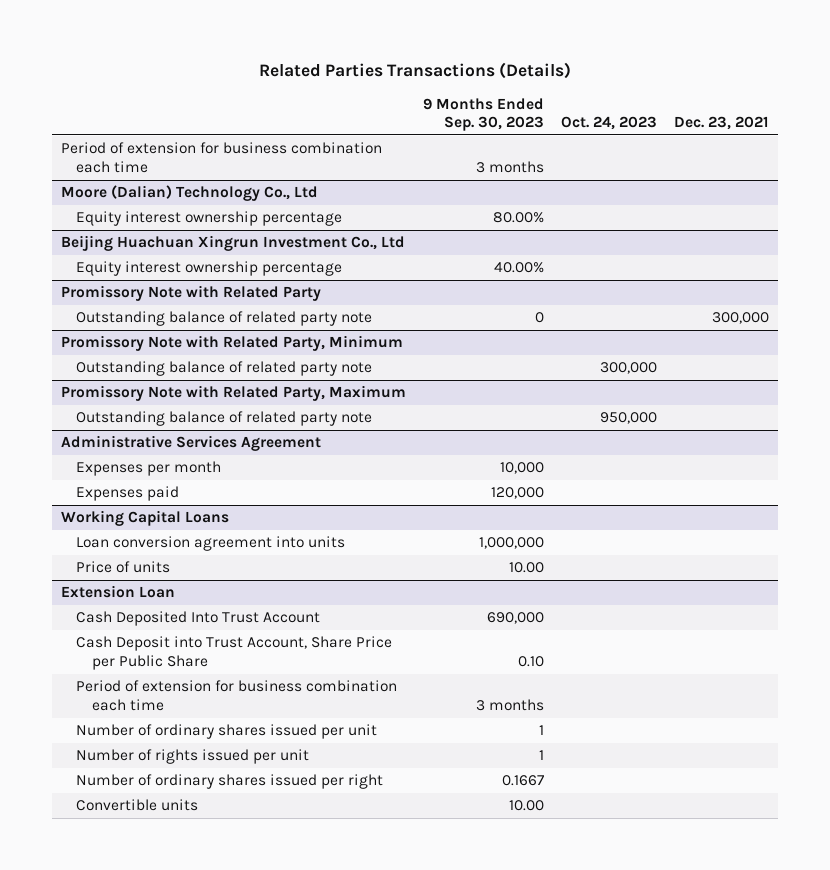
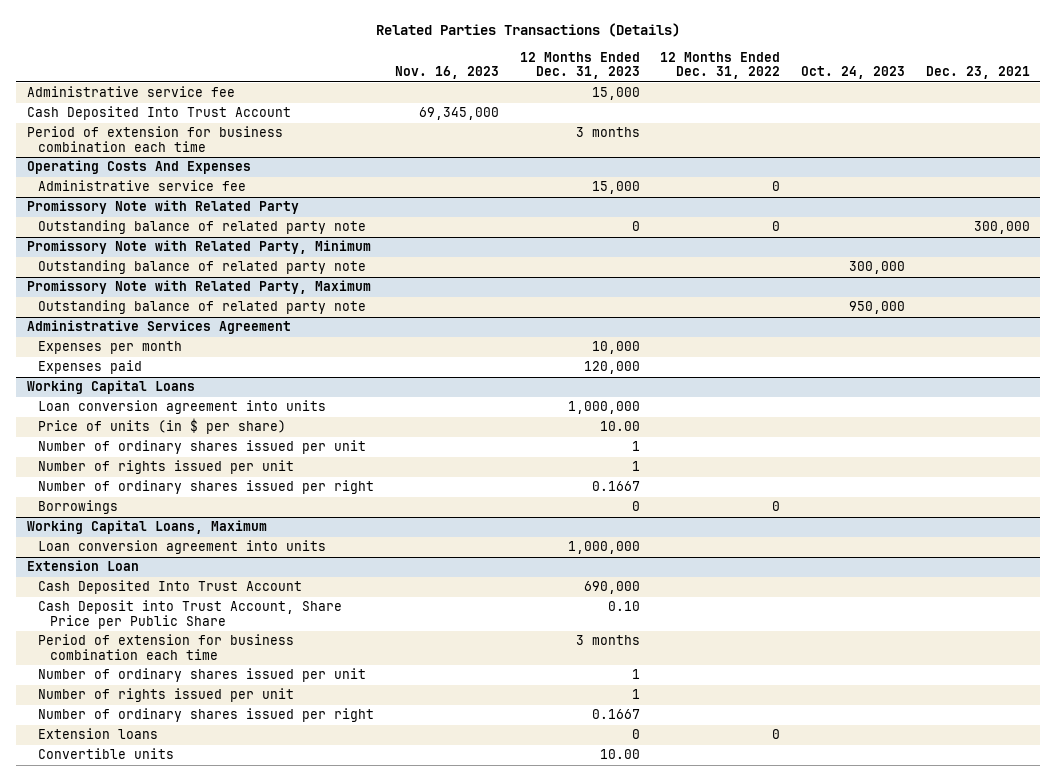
- | 9 Months Ended Sep. 30, 2023 | Oct. 24, 2023 | Dec. 23, 2021
+ | Nov. 16, 2023 | 12 Months Ended Dec. 31, 2023 | 12 Months Ended Dec. 31, 2022 | Oct. 24, 2023 | Dec. 23, 2021
+ Administrative service fee | | 15,000 | | |
+ Cash Deposited Into Trust Account | 69,345,000 | | | |
- Moore (Dalian) Technology Co., Ltd
- Equity interest ownership percentage | 80.00% | |
- Beijing Huachuan Xingrun Investment Co., Ltd
- Equity interest ownership percentage | 40.00% | |
+ Operating Costs And Expenses
+ Administrative service fee | | 15,000 | 0 | |
@ Working Capital Loans
- Price of units | 10.00 | |
+ Price of units (in $ per share) | | 10.00 | | |
+ Number of ordinary shares issued per unit | | 1 | | |
+ Number of rights issued per unit | | 1 | | |
+ Number of ordinary shares issued per right | | 0.1667 | | |
+ Borrowings | | 0 | 0 | |
+ Working Capital Loans, Maximum
+ Loan conversion agreement into units | | 1,000,000 | | |
@ Extension Loan
+ Extension loans | | 0 | 0 | |

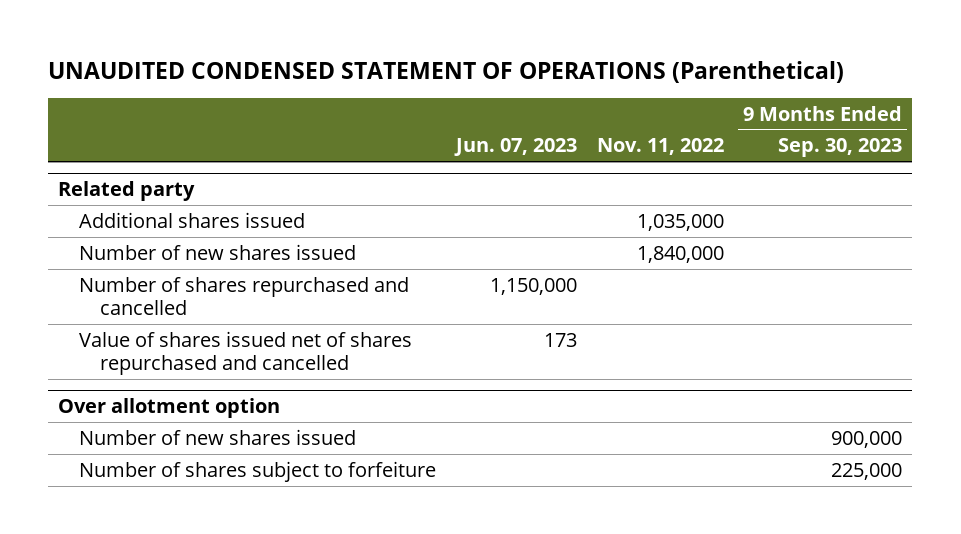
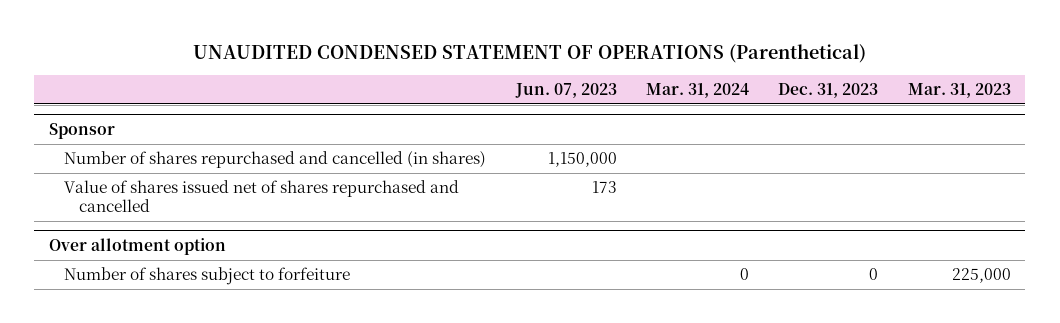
- | Jun. 07, 2023 | Nov. 11, 2022 | 9 Months Ended Sep. 30, 2023
+ | Jun. 07, 2023 | Mar. 31, 2024 | Dec. 31, 2023 | Mar. 31, 2023
- Related party
- Additional shares issued | | 1,035,000 |
- Number of new shares issued | | 1,840,000 |
- Number of shares repurchased and cancelled | 1,150,000 | |
+ Sponsor
+ Number of shares repurchased and cancelled (in shares) | 1,150,000 | | |
@ Over allotment option
- Number of new shares issued | | | 900,000

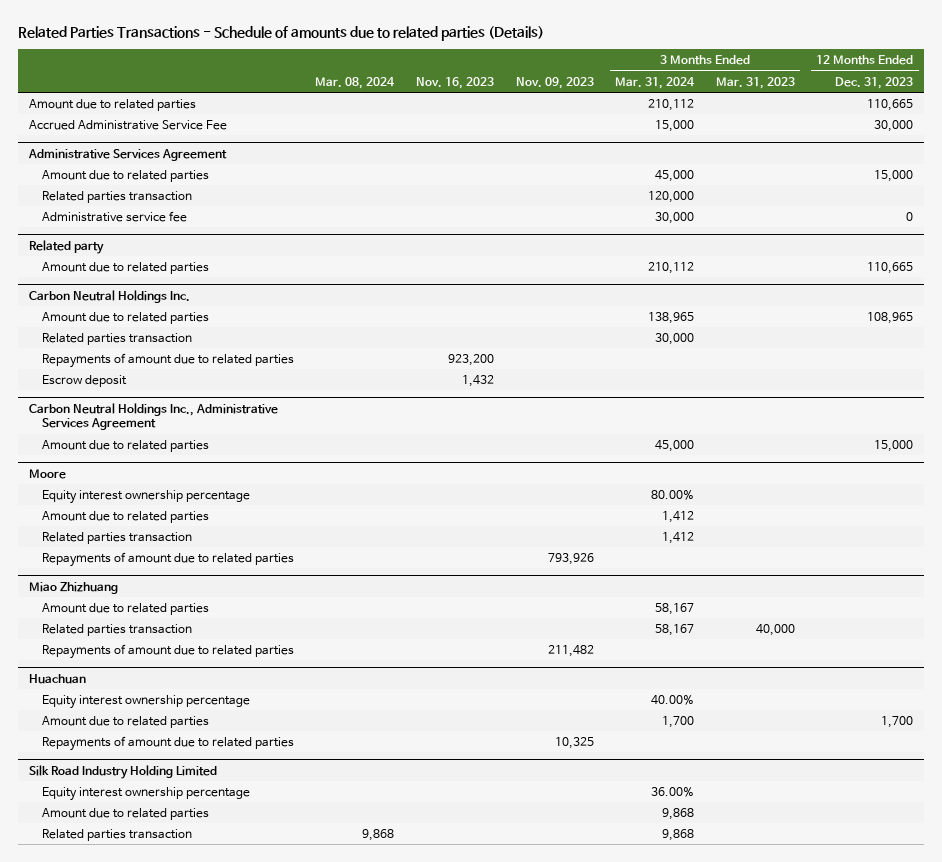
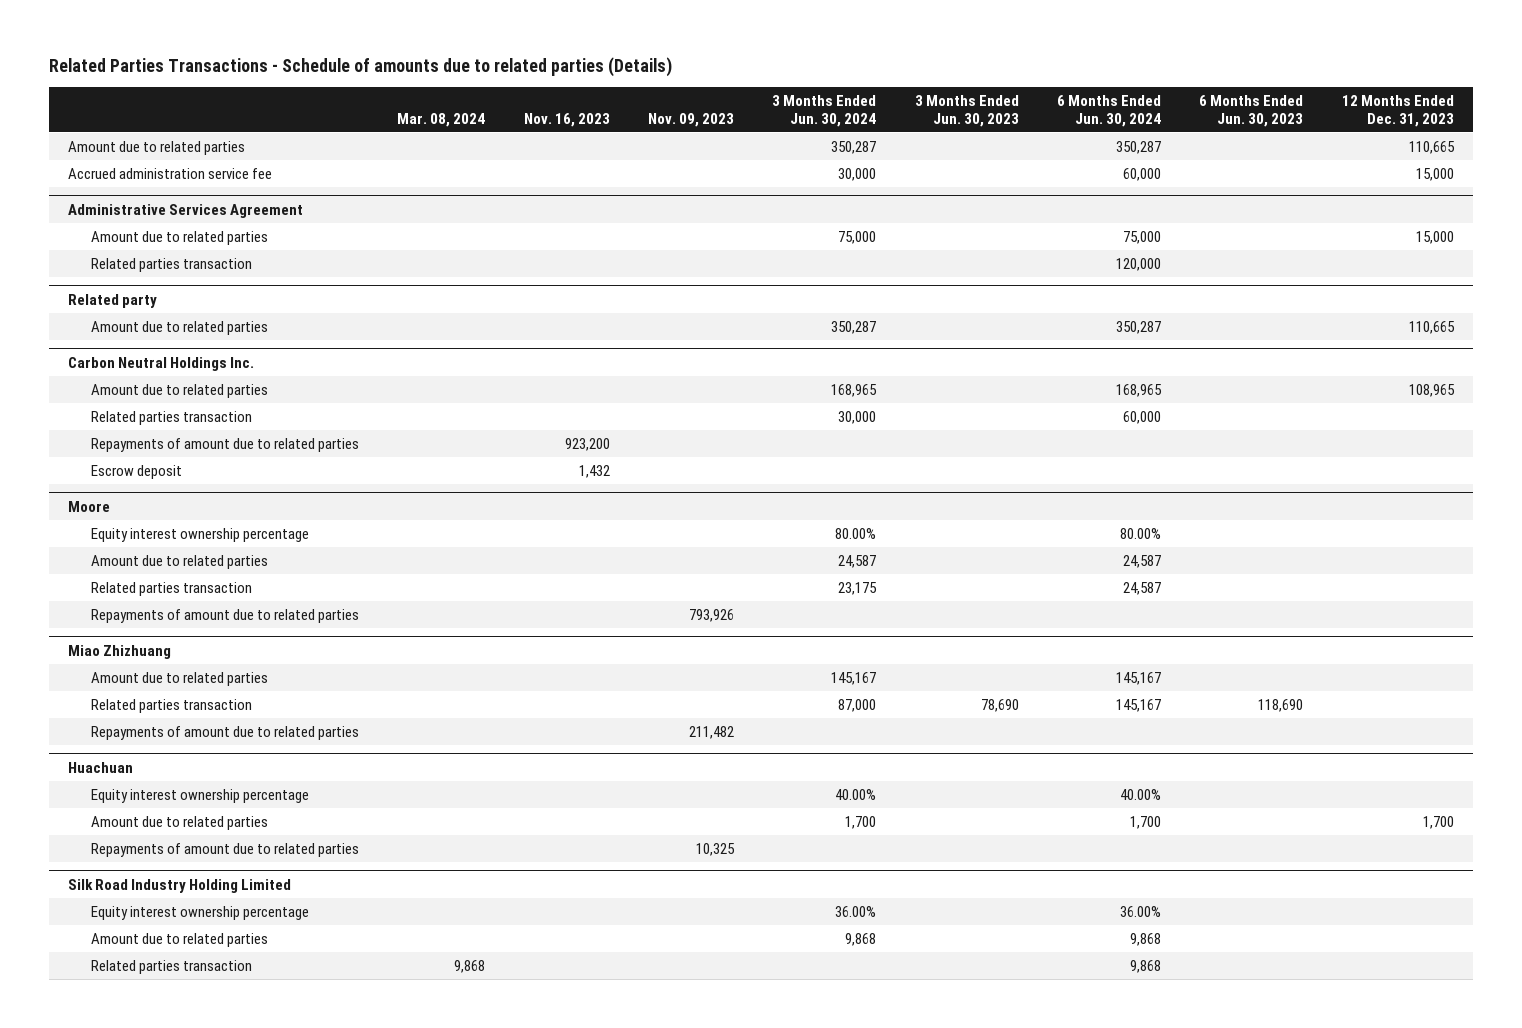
- | Mar. 08, 2024 | Nov. 16, 2023 | Nov. 09, 2023 | 3 Months Ended Mar. 31, 2024 | 3 Months Ended Mar. 31, 2023 | 12 Months Ended Dec. 31, 2023
+ | Mar. 08, 2024 | Nov. 16, 2023 | Nov. 09, 2023 | 3 Months Ended Jun. 30, 2024 | 3 Months Ended Jun. 30, 2023 | 6 Months Ended Jun. 30, 2024 | 6 Months Ended Jun. 30, 2023 | 12 Months Ended Dec. 31, 2023
- Accrued Administrative Service Fee | | | | 15,000 | | 30,000
+ Accrued administration service fee | | | | 30,000 | | 60,000 | | 15,000
@ Administrative Services Agreement
- Administrative service fee | | | | 30,000 | | 0
- Carbon Neutral Holdings Inc., Administrative Services Agreement
- Amount due to related parties | | | | 45,000 | | 15,000

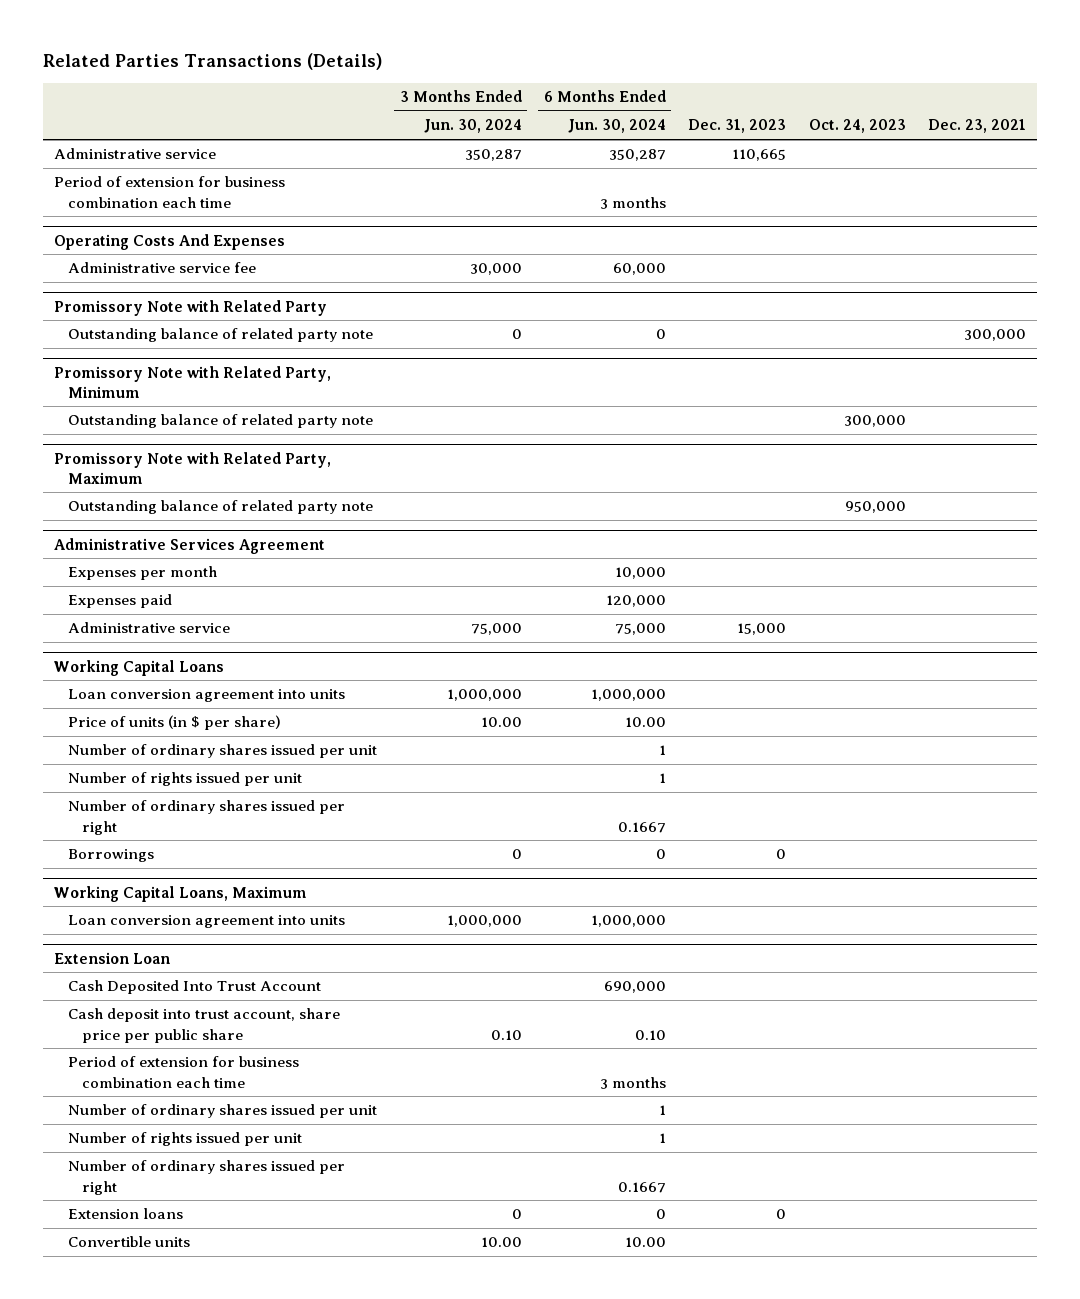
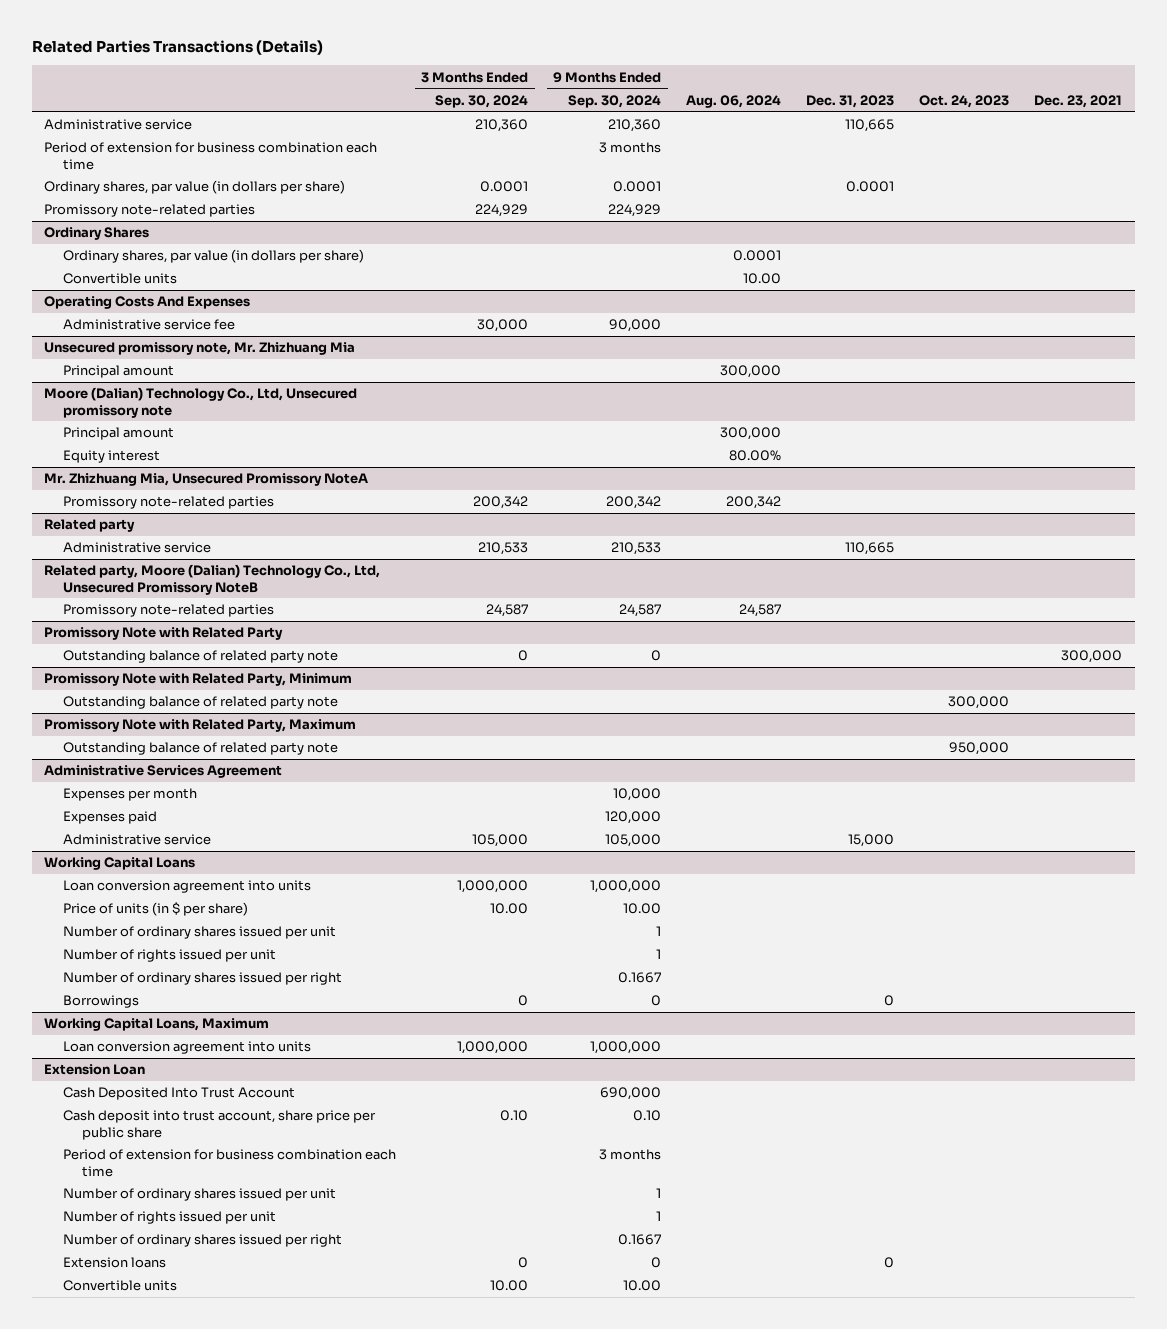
- | 3 Months Ended Jun. 30, 2024 | 6 Months Ended Jun. 30, 2024 | Dec. 31, 2023 | Oct. 24, 2023 | Dec. 23, 2021
+ | 3 Months Ended Sep. 30, 2024 | 9 Months Ended Sep. 30, 2024 | Aug. 06, 2024 | Dec. 31, 2023 | Oct. 24, 2023 | Dec. 23, 2021
+ Ordinary shares, par value (in dollars per share) | 0.0001 | 0.0001 | | 0.0001 | |
+ Promissory note-related parties | 224,929 | 224,929 | | | |
+ Ordinary Shares
+ Ordinary shares, par value (in dollars per share) | | | 0.0001 | | |
+ Convertible units | | | 10.00 | | |
+ Unsecured promissory note, Mr. Zhizhuang Mia
+ Principal amount | | | 300,000 | | |
+ Moore (Dalian) Technology Co., Ltd, Unsecured promissory note
+ Principal amount | | | 300,000 | | |
+ Equity interest | | | 80.00% | | |
+ Mr. Zhizhuang Mia, Unsecured Promissory NoteA
+ Promissory note-related parties | 200,342 | 200,342 | 200,342 | | |
+ Related party
+ Administrative service | 210,533 | 210,533 | | 110,665 | |
+ Related party, Moore (Dalian) Technology Co., Ltd, Unsecured Promissory NoteB
+ Promissory note-related parties | 24,587 | 24,587 | 24,587 | | |

